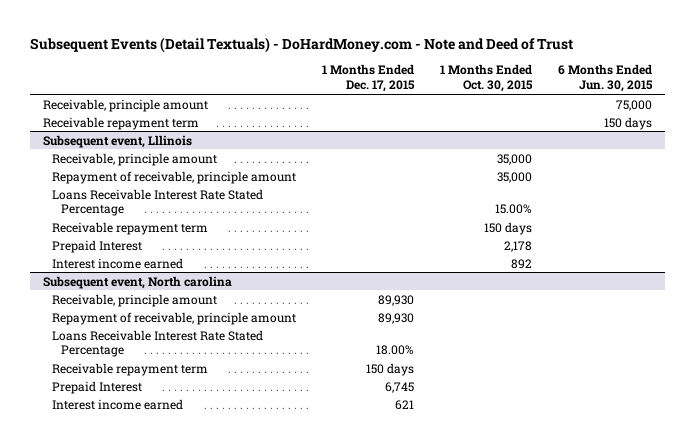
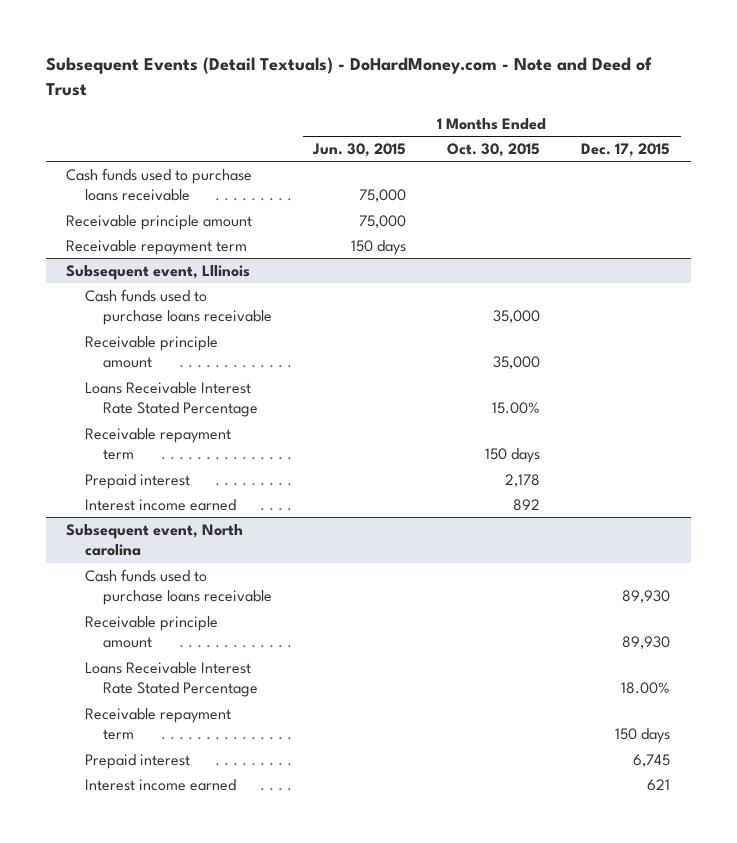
- | 1 Months Ended Dec. 17, 2015 | 1 Months Ended Oct. 30, 2015 | 6 Months Ended Jun. 30, 2015
+ | 1 Months Ended Jun. 30, 2015 | 1 Months Ended Oct. 30, 2015 | 1 Months Ended Dec. 17, 2015
- Receivable, principle amount | | | 75,000
+ Cash funds used to purchase loans receivable | 75,000 | |
+ Receivable principle amount | 75,000 | |
@ Subsequent event, Lllinois
- Receivable, principle amount | | 35,000 |
- Repayment of receivable, principle amount | | 35,000 |
+ Cash funds used to purchase loans receivable | | 35,000 |
+ Receivable principle amount | | 35,000 |
- Prepaid Interest | | 2,178 |
+ Prepaid interest | | 2,178 |
@ Subsequent event, North carolina
- Receivable, principle amount | 89,930 | |
- Repayment of receivable, principle amount | 89,930 | |
+ Cash funds used to purchase loans receivable | | | 89,930
+ Receivable principle amount | | | 89,930
- Prepaid Interest | 6,745 | |
+ Prepaid interest | | | 6,745

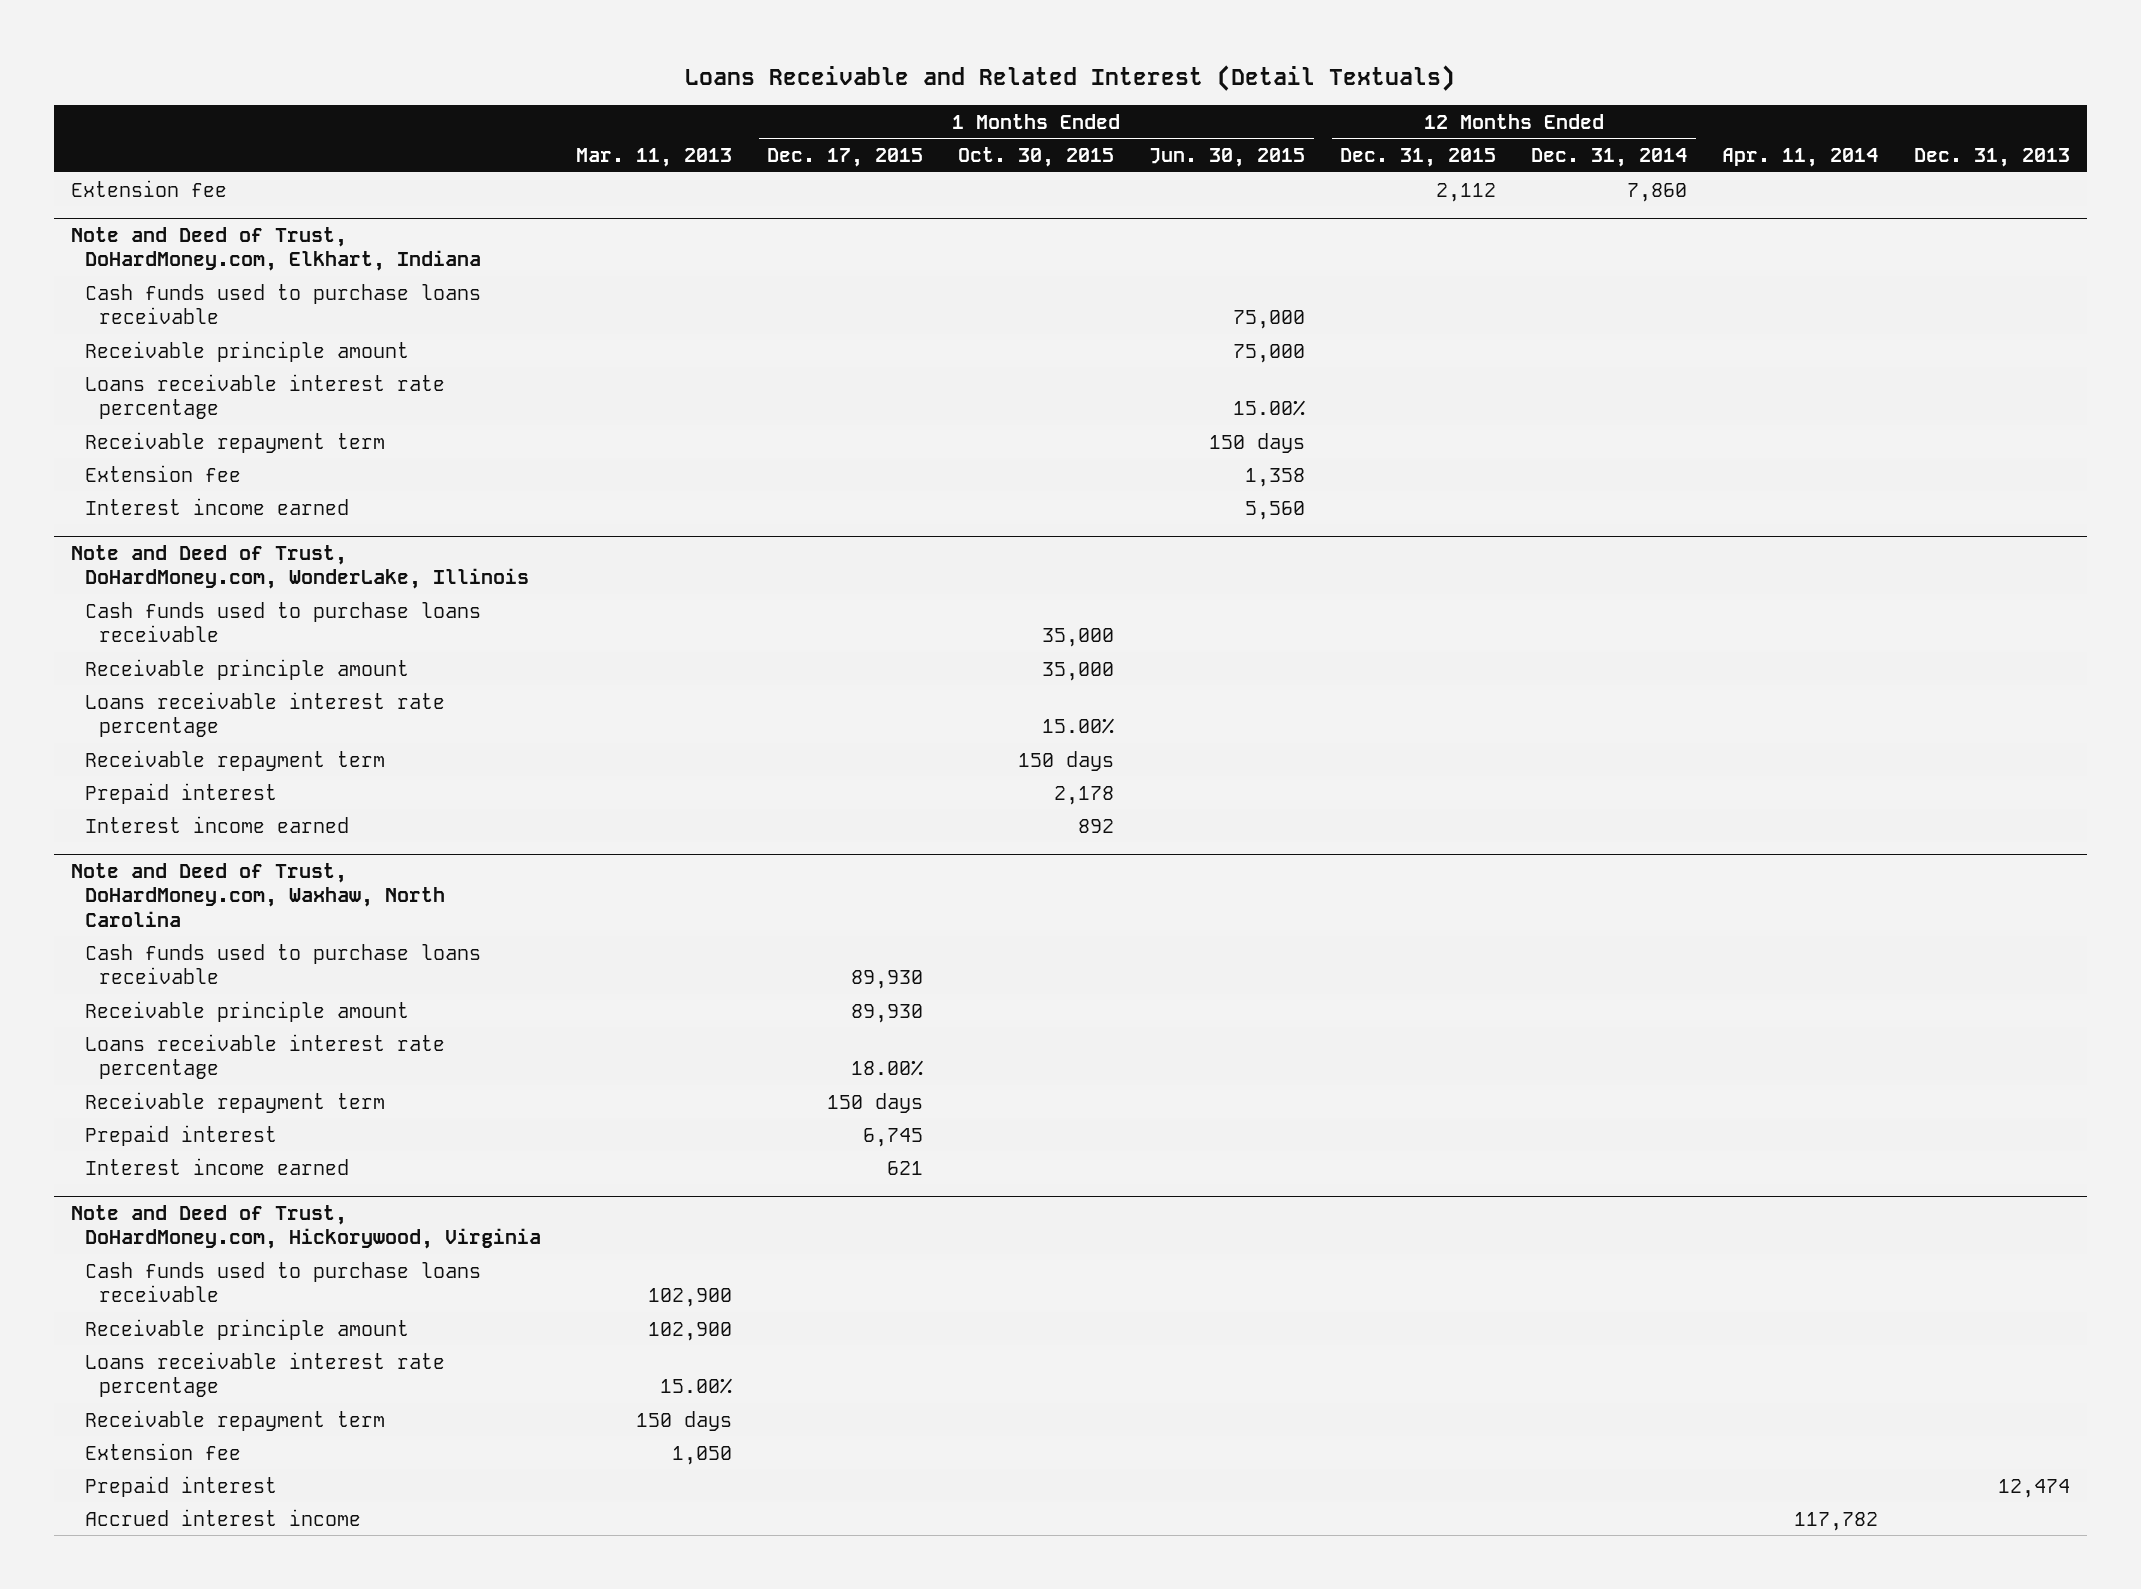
- Subsequent Events (Detail Textuals) - DoHardMoney.com - Note and Deed of Trust
+ Loans Receivable and Related Interest (Detail Textuals)
- | 1 Months Ended Jun. 30, 2015 | 1 Months Ended Oct. 30, 2015 | 1 Months Ended Dec. 17, 2015
+ | Mar. 11, 2013 | 1 Months Ended Dec. 17, 2015 | 1 Months Ended Oct. 30, 2015 | 1 Months Ended Jun. 30, 2015 | 12 Months Ended Dec. 31, 2015 | 12 Months Ended Dec. 31, 2014 | Apr. 11, 2014 | Dec. 31, 2013
- Cash funds used to purchase loans receivable | 75,000 | |
- Receivable principle amount | 75,000 | |
- Receivable repayment term | 150 days | |
- Subsequent event, Lllinois
+ Extension fee | | | | | 2,112 | 7,860 | |
+ Note and Deed of Trust, DoHardMoney.com, Elkhart, Indiana
+ Cash funds used to purchase loans receivable | | | | 75,000 | | | |
+ Receivable principle amount | | | | 75,000 | | | |
+ Loans receivable interest rate percentage | | | | 15.00% | | | |
+ Receivable repayment term | | | | 150 days | | | |
+ Extension fee | | | | 1,358 | | | |
+ Interest income earned | | | | 5,560 | | | |
+ Note and Deed of Trust, DoHardMoney.com, WonderLake, Illinois
- Loans Receivable Interest Rate Stated Percentage | | 15.00% |
+ Loans receivable interest rate percentage | | | 15.00% | | | | |
- Subsequent event, North carolina
+ Note and Deed of Trust, DoHardMoney.com, Waxhaw, North Carolina
- Loans Receivable Interest Rate Stated Percentage | | | 18.00%
+ Loans receivable interest rate percentage | | 18.00% | | | | | |
+ Note and Deed of Trust, DoHardMoney.com, Hickorywood, Virginia
+ Cash funds used to purchase loans receivable | 102,900 | | | | | | |
+ Receivable principle amount | 102,900 | | | | | | |
+ Loans receivable interest rate percentage | 15.00% | | | | | | |
+ Receivable repayment term | 150 days | | | | | | |
+ Extension fee | 1,050 | | | | | | |
+ Prepaid interest | | | | | | | | 12,474
+ Accrued interest income | | | | | | | 117,782 |

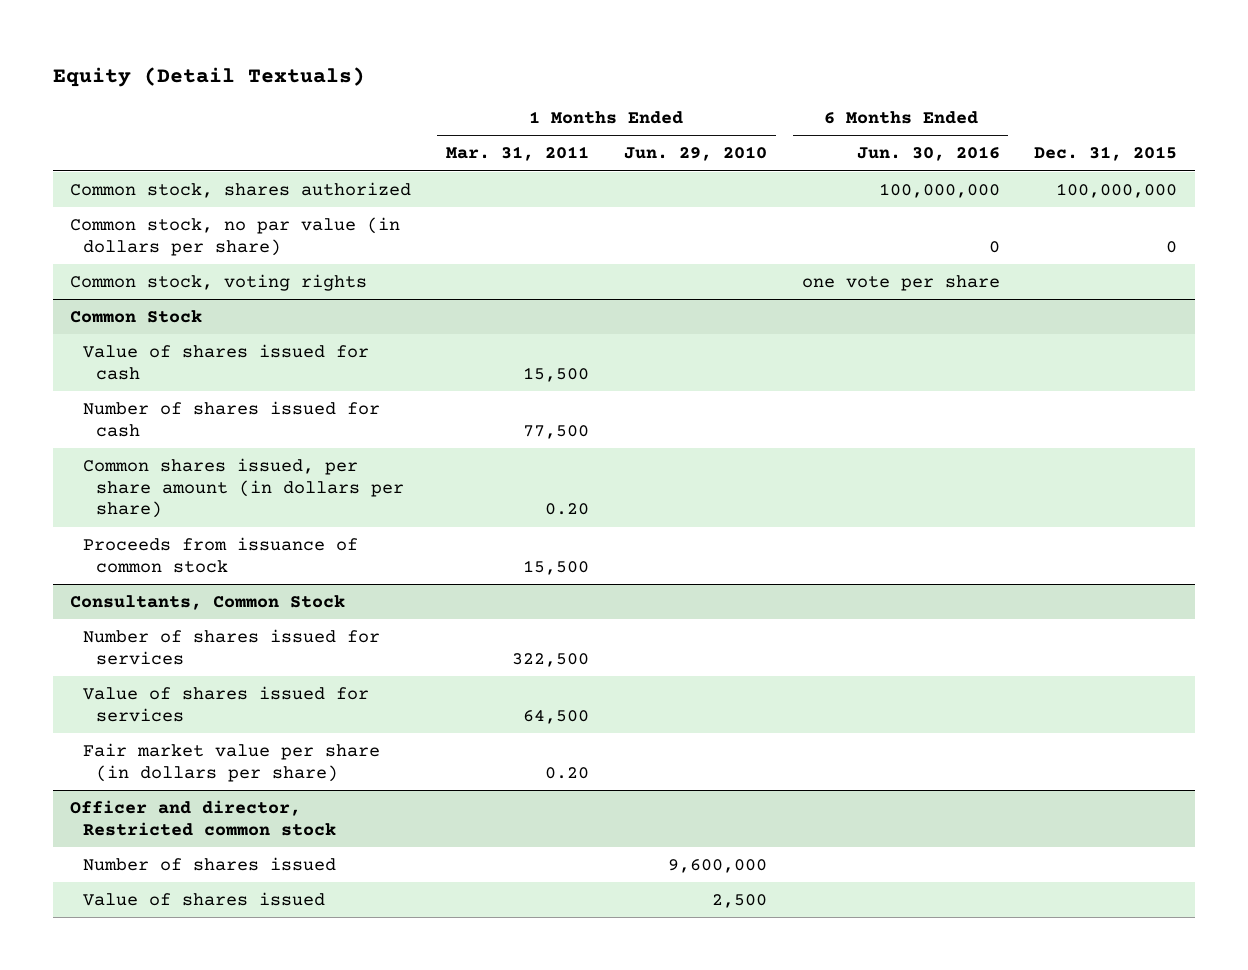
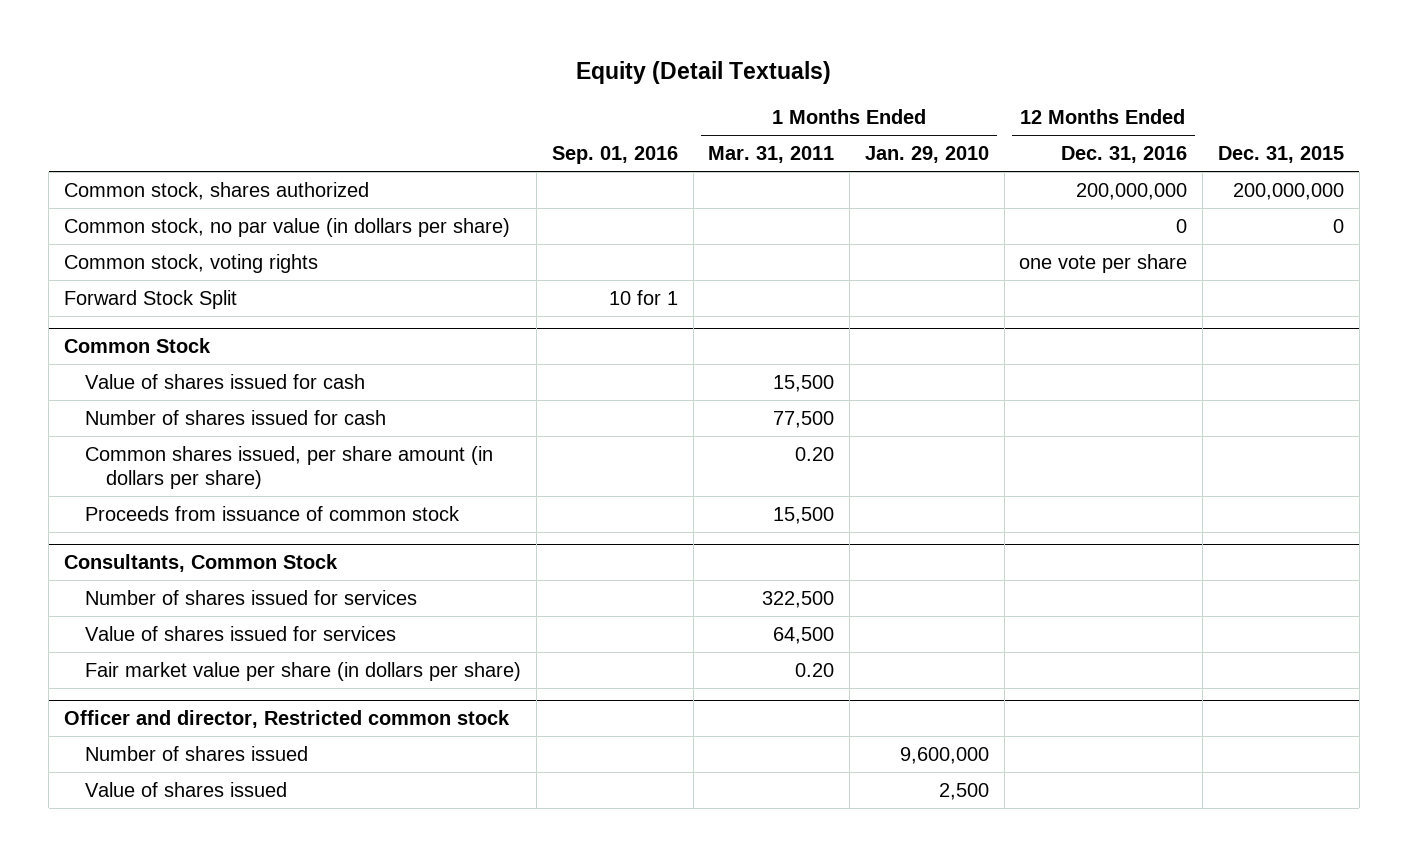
- | 1 Months Ended Mar. 31, 2011 | 1 Months Ended Jun. 29, 2010 | 6 Months Ended Jun. 30, 2016 | Dec. 31, 2015
+ | Sep. 01, 2016 | 1 Months Ended Mar. 31, 2011 | 1 Months Ended Jan. 29, 2010 | 12 Months Ended Dec. 31, 2016 | Dec. 31, 2015
- Common stock, shares authorized | | | 100,000,000 | 100,000,000
+ Common stock, shares authorized | | | | 200,000,000 | 200,000,000
+ Forward Stock Split | 10 for 1 | | | |

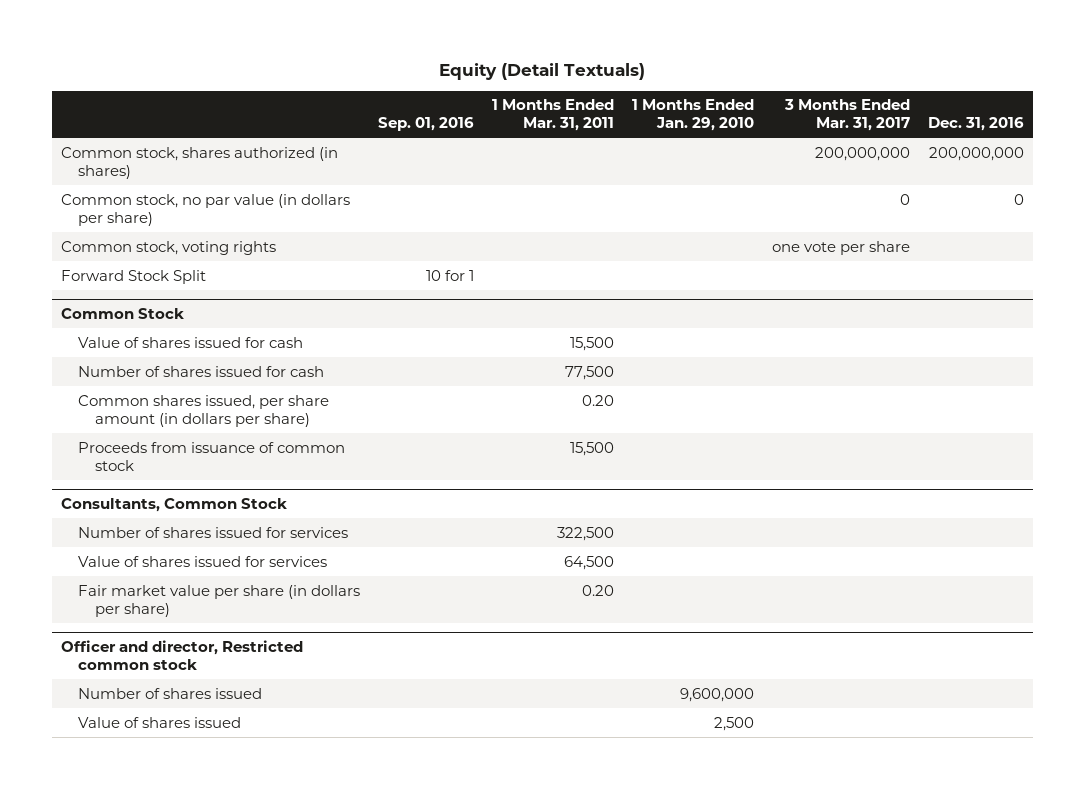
- | Sep. 01, 2016 | 1 Months Ended Mar. 31, 2011 | 1 Months Ended Jan. 29, 2010 | 12 Months Ended Dec. 31, 2016 | Dec. 31, 2015
+ | Sep. 01, 2016 | 1 Months Ended Mar. 31, 2011 | 1 Months Ended Jan. 29, 2010 | 3 Months Ended Mar. 31, 2017 | Dec. 31, 2016
- Common stock, shares authorized | | | | 200,000,000 | 200,000,000
+ Common stock, shares authorized (in shares) | | | | 200,000,000 | 200,000,000

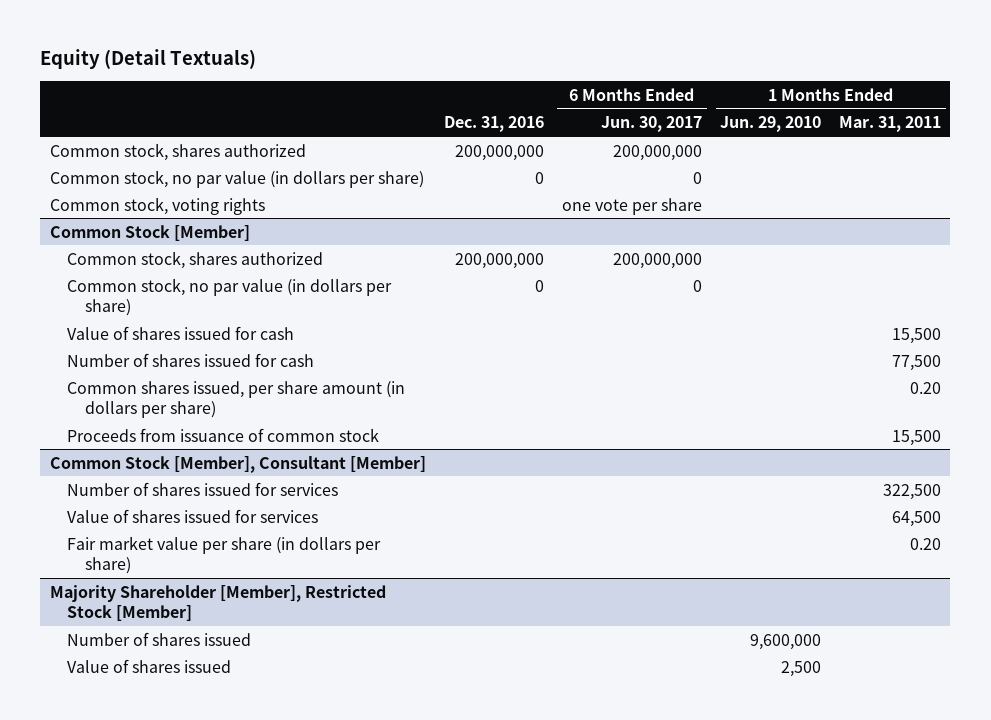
- | Sep. 01, 2016 | 1 Months Ended Mar. 31, 2011 | 1 Months Ended Jan. 29, 2010 | 3 Months Ended Mar. 31, 2017 | Dec. 31, 2016
+ | Dec. 31, 2016 | 6 Months Ended Jun. 30, 2017 | 1 Months Ended Jun. 29, 2010 | 1 Months Ended Mar. 31, 2011
- Common stock, shares authorized (in shares) | | | | 200,000,000 | 200,000,000
+ Common stock, shares authorized | 200,000,000 | 200,000,000 | |
- Forward Stock Split | 10 for 1 | | | |
- Common Stock
+ Common Stock [Member]
+ Common stock, shares authorized | 200,000,000 | 200,000,000 | |
+ Common stock, no par value (in dollars per share) | 0 | 0 | |
- Consultants, Common Stock
+ Common Stock [Member], Consultant [Member]
- Officer and director, Restricted common stock
- Number of shares issued | | | 9,600,000 | |
- Value of shares issued | | | 2,500 | |
+ Majority Shareholder [Member], Restricted Stock [Member]
+ Number of shares issued | | | 9,600,000 |
+ Value of shares issued | | | 2,500 |

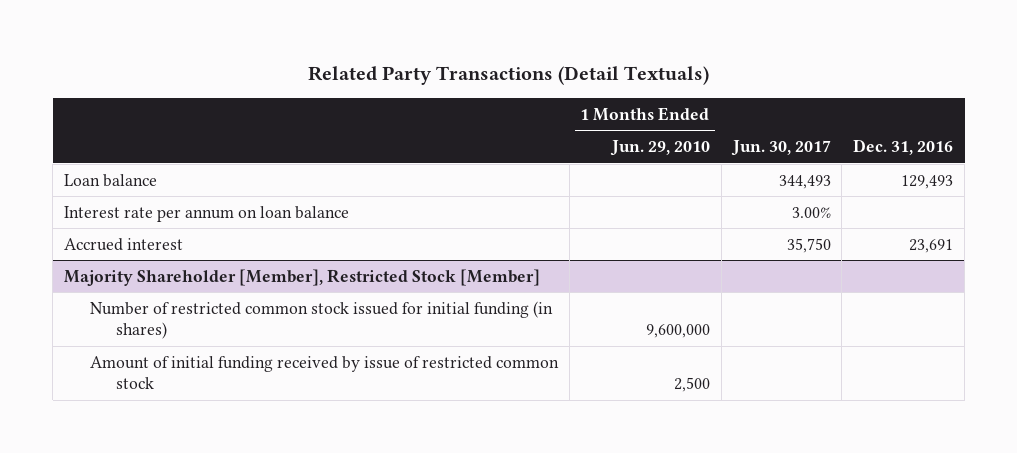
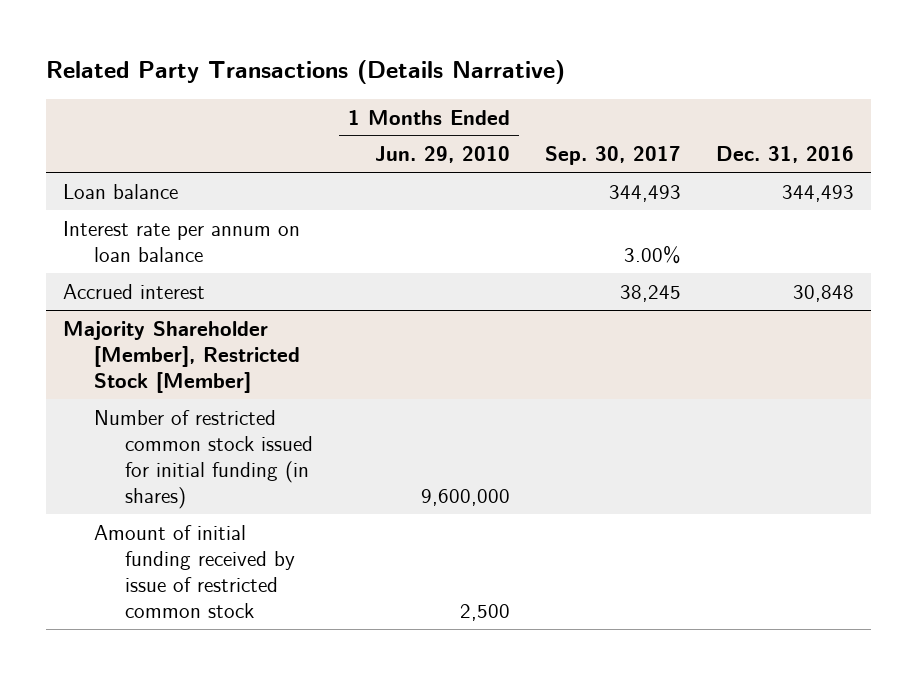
- Related Party Transactions (Detail Textuals)
+ Related Party Transactions (Details Narrative)
- | 1 Months Ended Jun. 29, 2010 | Jun. 30, 2017 | Dec. 31, 2016
+ | 1 Months Ended Jun. 29, 2010 | Sep. 30, 2017 | Dec. 31, 2016
- Loan balance | | 344,493 | 129,493
+ Loan balance | | 344,493 | 344,493
- Accrued interest | | 35,750 | 23,691
+ Accrued interest | | 38,245 | 30,848

